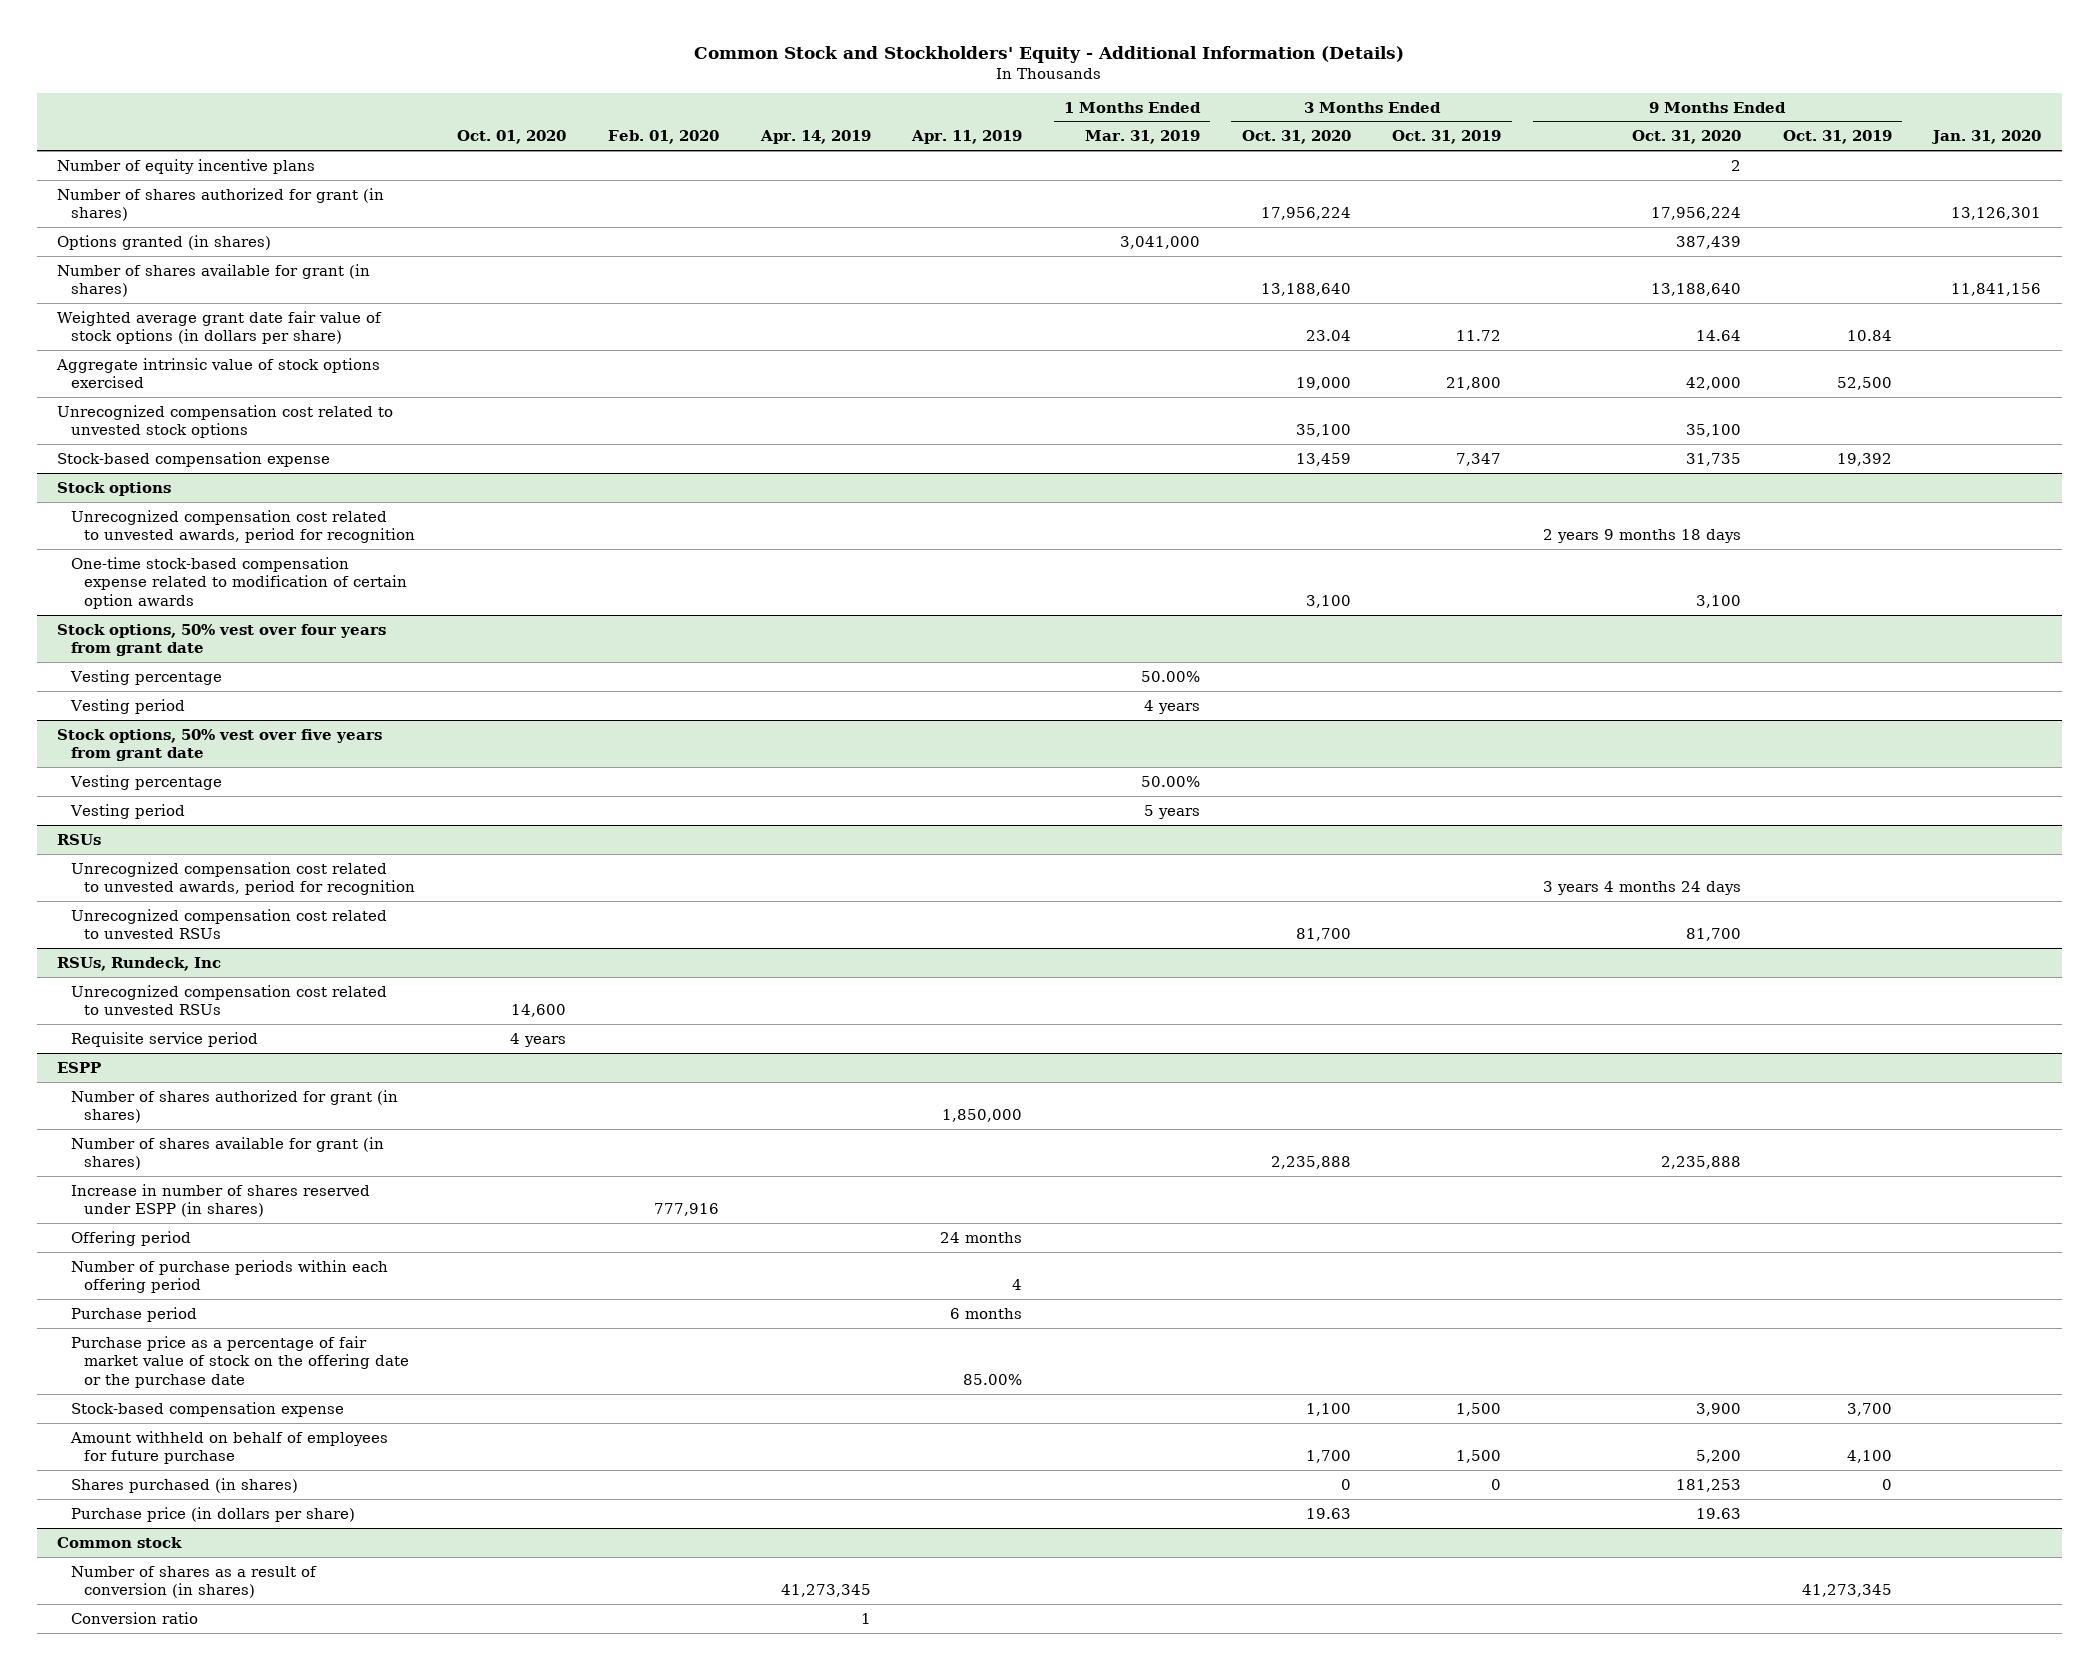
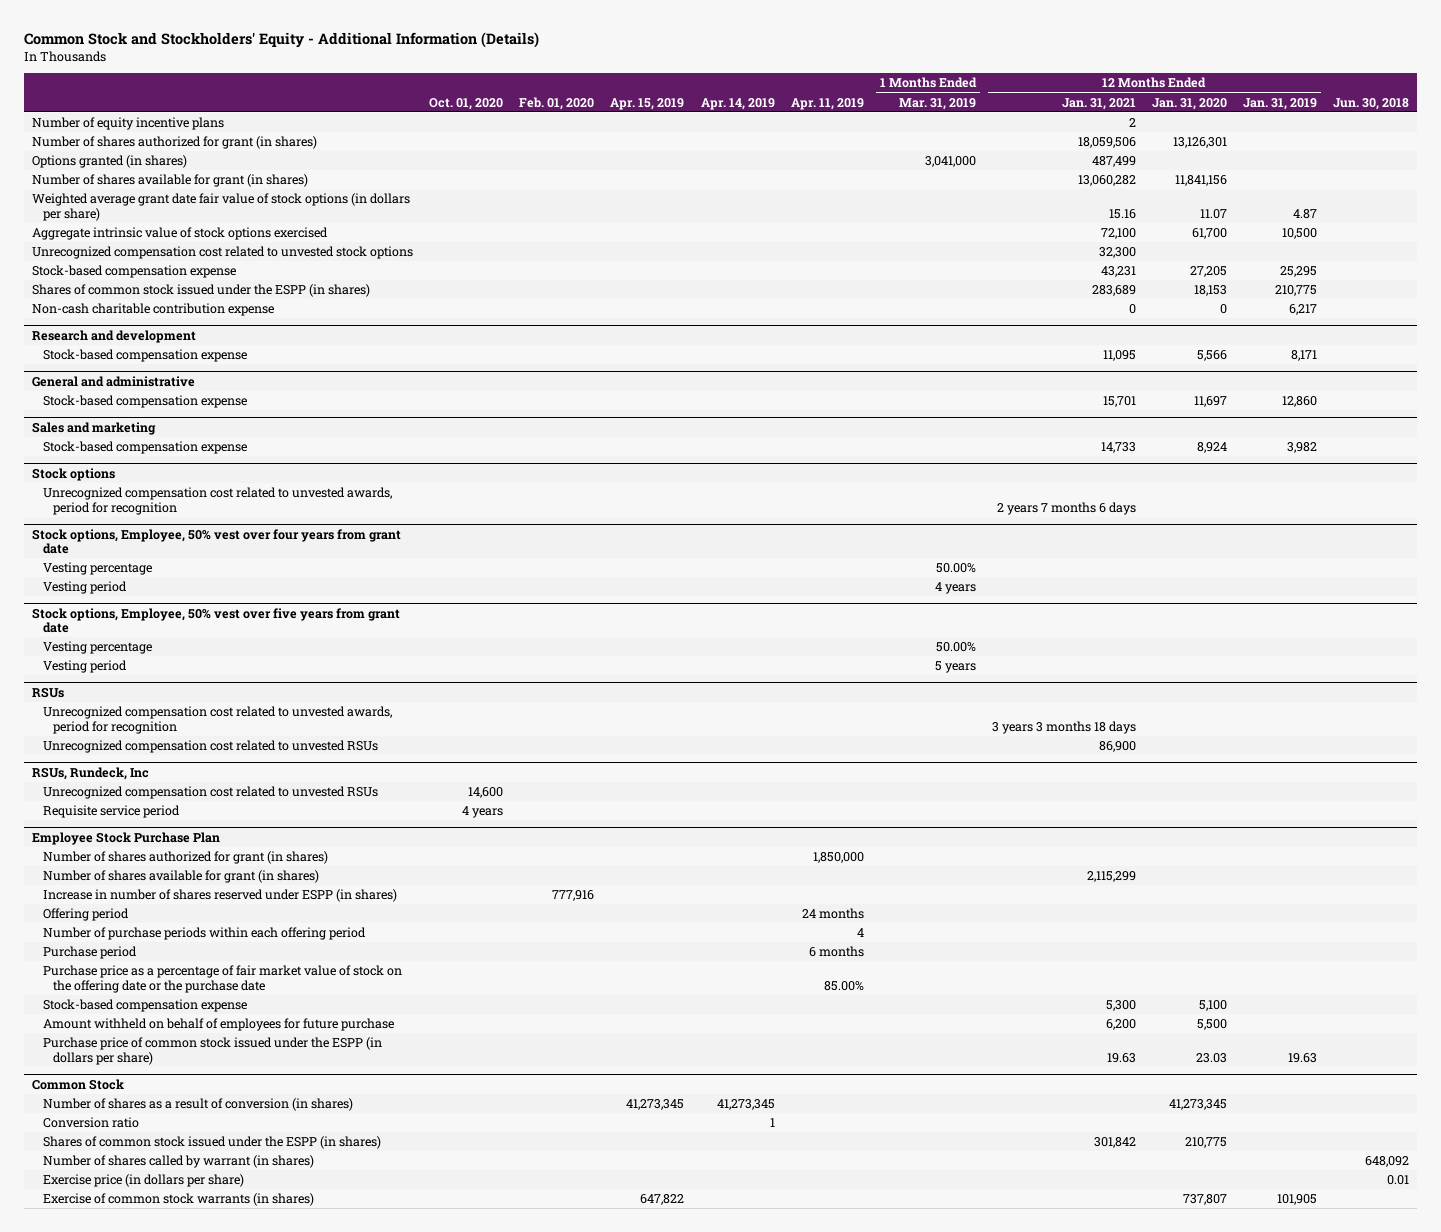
- | Oct. 01, 2020 | Feb. 01, 2020 | Apr. 14, 2019 | Apr. 11, 2019 | 1 Months Ended Mar. 31, 2019 | 3 Months Ended Oct. 31, 2020 | 3 Months Ended Oct. 31, 2019 | 9 Months Ended Oct. 31, 2020 | 9 Months Ended Oct. 31, 2019 | Jan. 31, 2020
+ | Oct. 01, 2020 | Feb. 01, 2020 | Apr. 15, 2019 | Apr. 14, 2019 | Apr. 11, 2019 | 1 Months Ended Mar. 31, 2019 | 12 Months Ended Jan. 31, 2021 | 12 Months Ended Jan. 31, 2020 | 12 Months Ended Jan. 31, 2019 | Jun. 30, 2018
+ Shares of common stock issued under the ESPP (in shares) | | | | | | | 283,689 | 18,153 | 210,775 |
+ Non-cash charitable contribution expense | | | | | | | 0 | 0 | 6,217 |
+ Research and development
+ Stock-based compensation expense | | | | | | | 11,095 | 5,566 | 8,171 |
+ General and administrative
+ Stock-based compensation expense | | | | | | | 15,701 | 11,697 | 12,860 |
+ Sales and marketing
+ Stock-based compensation expense | | | | | | | 14,733 | 8,924 | 3,982 |
@ Stock options
- One-time stock-based compensation expense related to modification of certain option awards | | | | | | 3,100 | | 3,100 | |
- Stock options, 50% vest over four years from grant date
+ Stock options, Employee, 50% vest over four years from grant date
- Stock options, 50% vest over five years from grant date
+ Stock options, Employee, 50% vest over five years from grant date
- ESPP
+ Employee Stock Purchase Plan
- Shares purchased (in shares) | | | | | | 0 | 0 | 181,253 | 0 |
- Purchase price (in dollars per share) | | | | | | 19.63 | | 19.63 | |
- Common stock
+ Purchase price of common stock issued under the ESPP (in dollars per share) | | | | | | | 19.63 | 23.03 | 19.63 |
+ Common Stock
+ Shares of common stock issued under the ESPP (in shares) | | | | | | | 301,842 | 210,775 | |
+ Number of shares called by warrant (in shares) | | | | | | | | | | 648,092
+ Exercise price (in dollars per share) | | | | | | | | | | 0.01
+ Exercise of common stock warrants (in shares) | | | 647,822 | | | | | 737,807 | 101,905 |

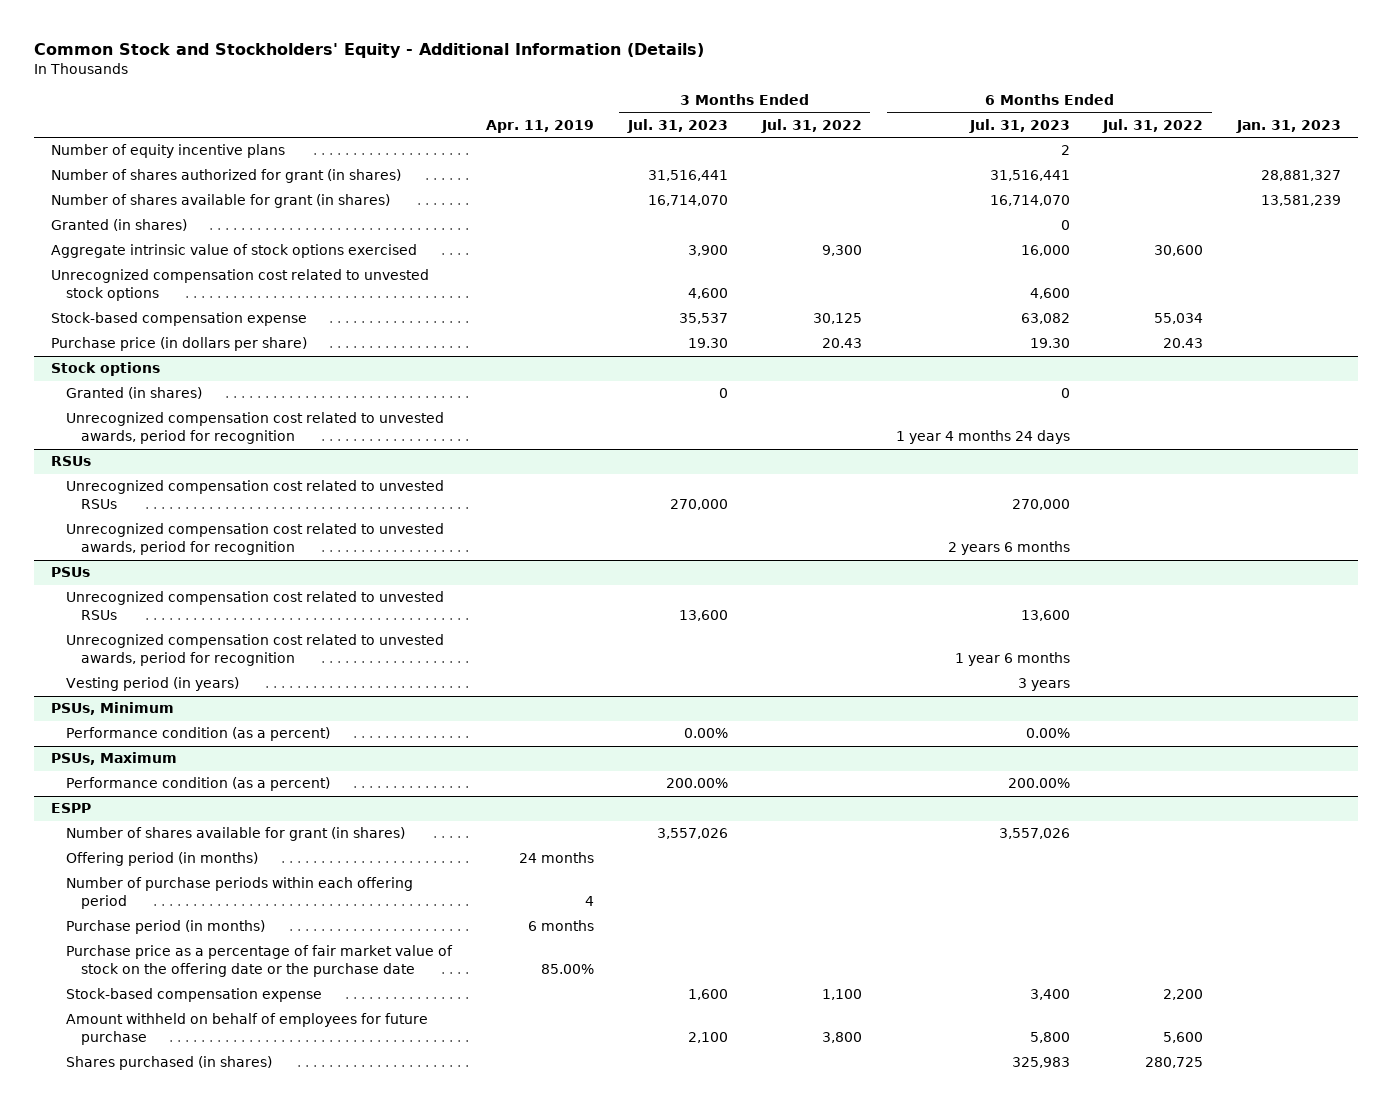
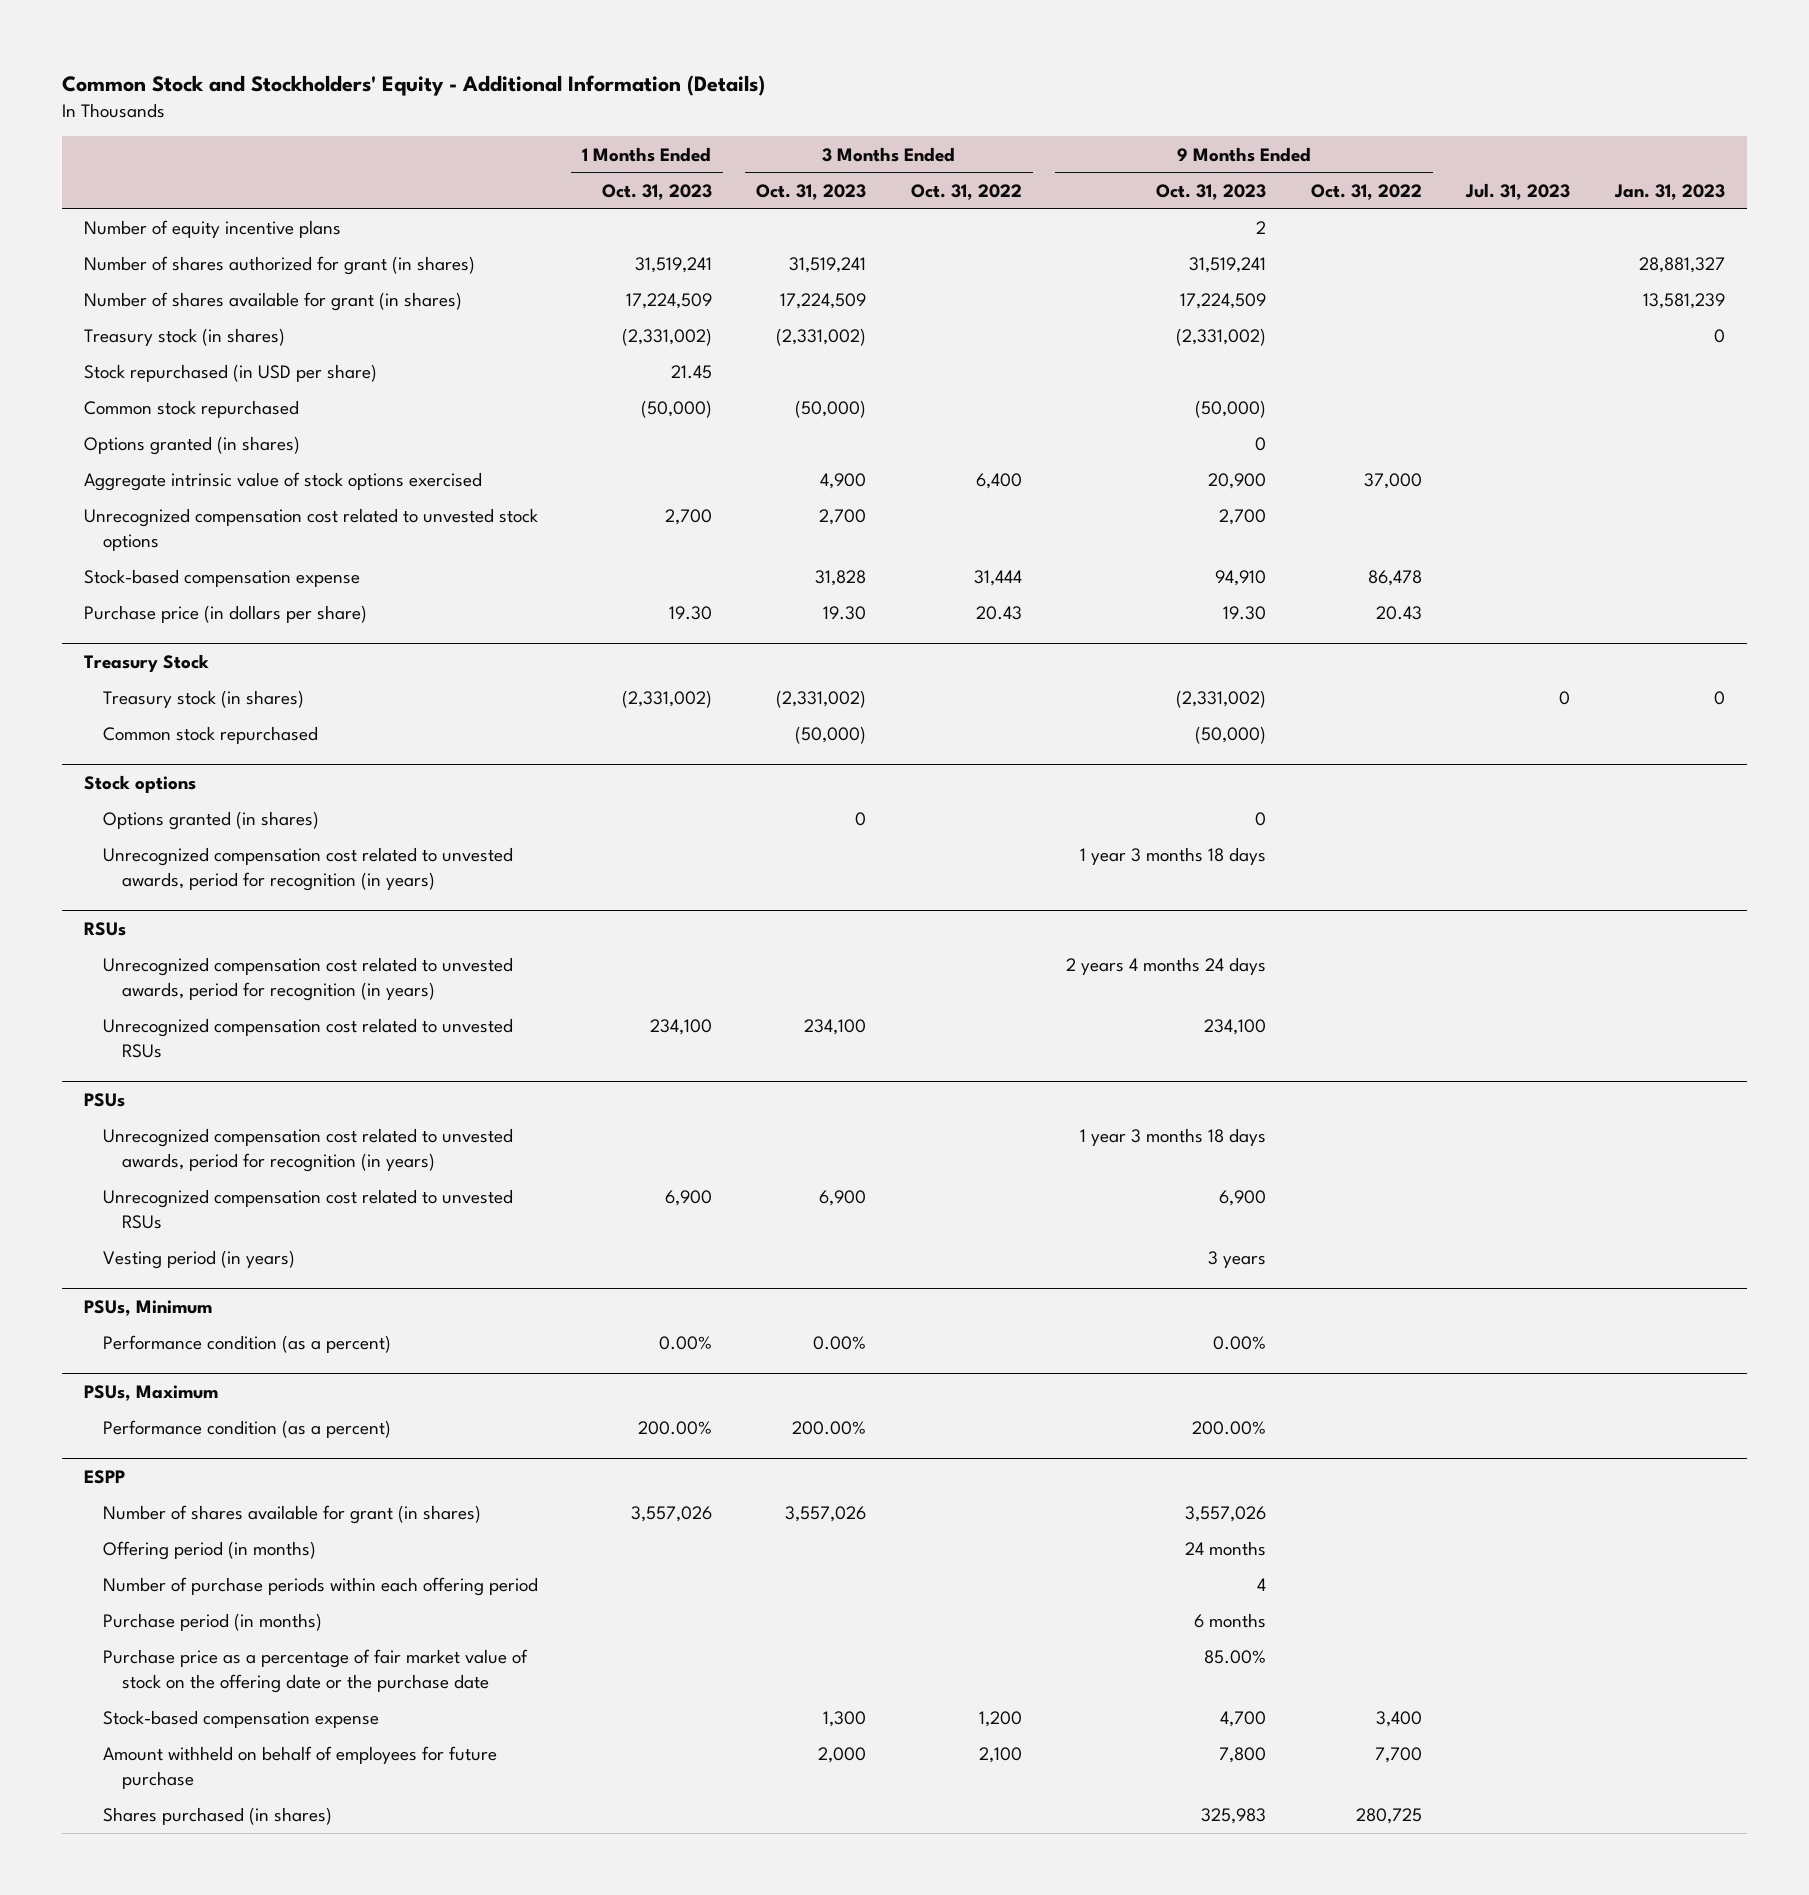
- | Apr. 11, 2019 | 3 Months Ended Jul. 31, 2023 | 3 Months Ended Jul. 31, 2022 | 6 Months Ended Jul. 31, 2023 | 6 Months Ended Jul. 31, 2022 | Jan. 31, 2023
+ | 1 Months Ended Oct. 31, 2023 | 3 Months Ended Oct. 31, 2023 | 3 Months Ended Oct. 31, 2022 | 9 Months Ended Oct. 31, 2023 | 9 Months Ended Oct. 31, 2022 | Jul. 31, 2023 | Jan. 31, 2023
- Granted (in shares) | | | | 0 | |
+ Treasury stock (in shares) | (2,331,002) | (2,331,002) | | (2,331,002) | | | 0
+ Stock repurchased (in USD per share) | 21.45 | | | | | |
+ Common stock repurchased | (50,000) | (50,000) | | (50,000) | | |
+ Options granted (in shares) | | | | 0 | | |
+ Treasury Stock
+ Treasury stock (in shares) | (2,331,002) | (2,331,002) | | (2,331,002) | | 0 | 0
+ Common stock repurchased | | (50,000) | | (50,000) | | |
@ Stock options
- Granted (in shares) | | 0 | | 0 | |
- Unrecognized compensation cost related to unvested awards, period for recognition | | | | 1 year 4 months 24 days | |
+ Options granted (in shares) | | 0 | | 0 | | |
+ Unrecognized compensation cost related to unvested awards, period for recognition (in years) | | | | 1 year 3 months 18 days | | |
@ RSUs
+ Unrecognized compensation cost related to unvested awards, period for recognition (in years) | | | | 2 years 4 months 24 days | | |
- Unrecognized compensation cost related to unvested awards, period for recognition | | | | 2 years 6 months | |
@ PSUs
+ Unrecognized compensation cost related to unvested awards, period for recognition (in years) | | | | 1 year 3 months 18 days | | |
- Unrecognized compensation cost related to unvested awards, period for recognition | | | | 1 year 6 months | |

